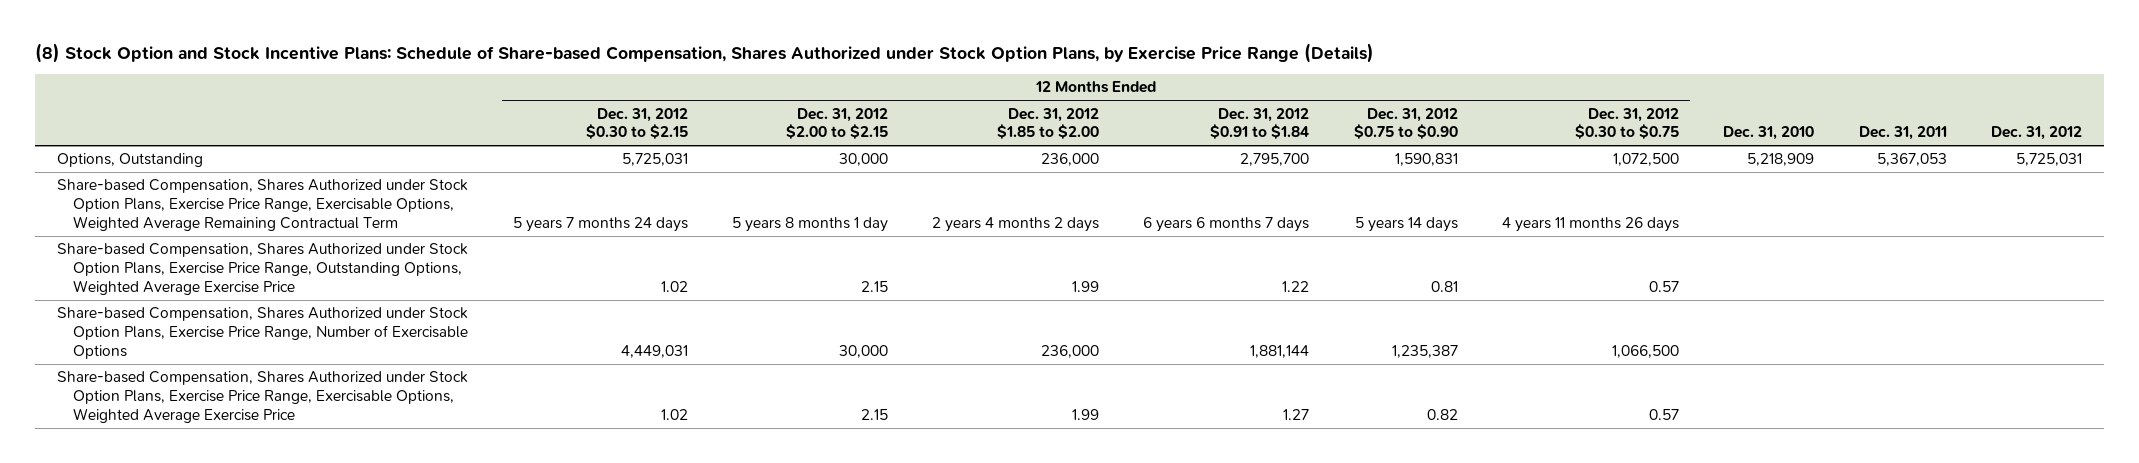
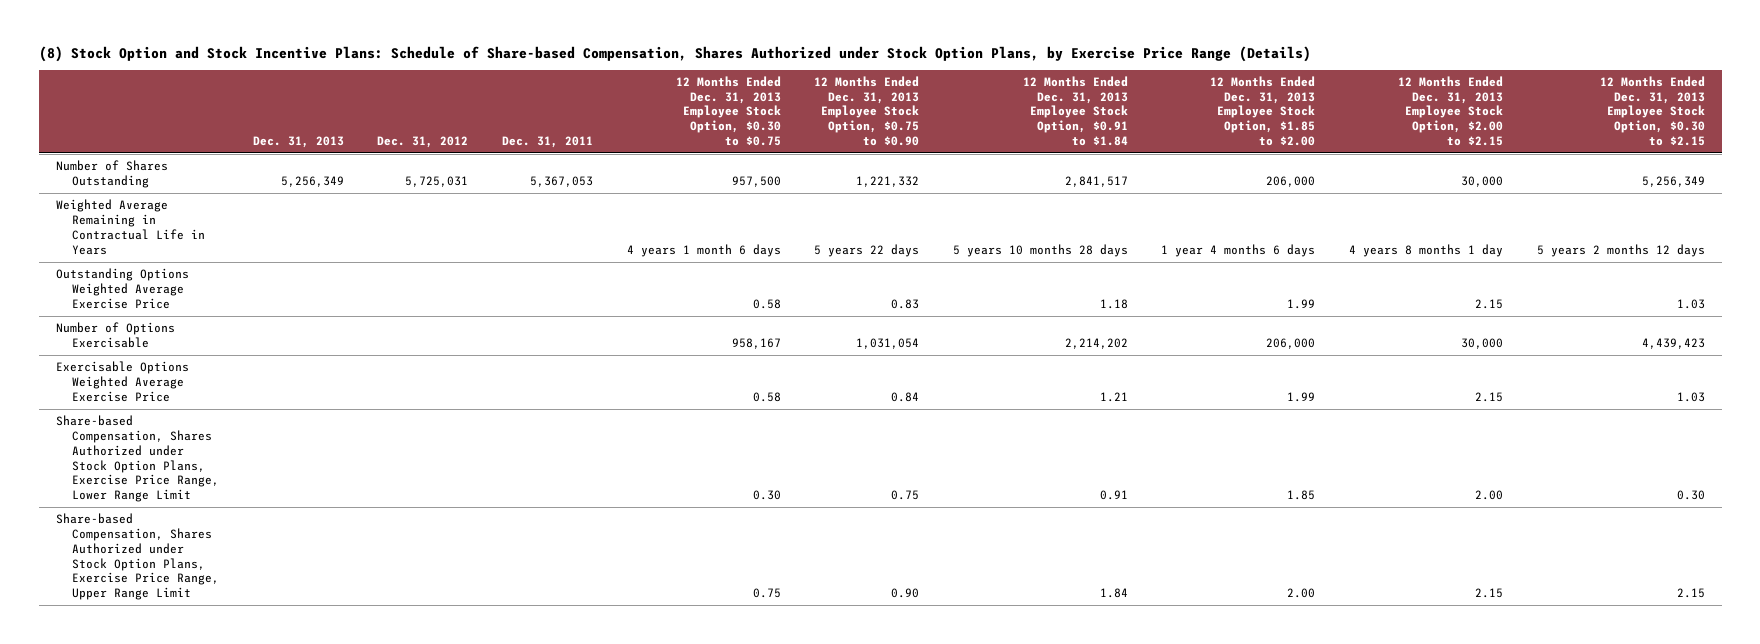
- | 12 Months Ended Dec. 31, 2012 $0.30 to $2.15 | 12 Months Ended Dec. 31, 2012 $2.00 to $2.15 | 12 Months Ended Dec. 31, 2012 $1.85 to $2.00 | 12 Months Ended Dec. 31, 2012 $0.91 to $1.84 | 12 Months Ended Dec. 31, 2012 $0.75 to $0.90 | 12 Months Ended Dec. 31, 2012 $0.30 to $0.75 | Dec. 31, 2010 | Dec. 31, 2011 | Dec. 31, 2012
+ | Dec. 31, 2013 | Dec. 31, 2012 | Dec. 31, 2011 | 12 Months Ended Dec. 31, 2013 Employee Stock Option, $0.30 to $0.75 | 12 Months Ended Dec. 31, 2013 Employee Stock Option, $0.75 to $0.90 | 12 Months Ended Dec. 31, 2013 Employee Stock Option, $0.91 to $1.84 | 12 Months Ended Dec. 31, 2013 Employee Stock Option, $1.85 to $2.00 | 12 Months Ended Dec. 31, 2013 Employee Stock Option, $2.00 to $2.15 | 12 Months Ended Dec. 31, 2013 Employee Stock Option, $0.30 to $2.15
- Options, Outstanding | 5,725,031 | 30,000 | 236,000 | 2,795,700 | 1,590,831 | 1,072,500 | 5,218,909 | 5,367,053 | 5,725,031
- Share-based Compensation, Shares Authorized under Stock Option Plans, Exercise Price Range, Exercisable Options, Weighted Average Remaining Contractual Term | 5 years 7 months 24 days | 5 years 8 months 1 day | 2 years 4 months 2 days | 6 years 6 months 7 days | 5 years 14 days | 4 years 11 months 26 days | | |
- Share-based Compensation, Shares Authorized under Stock Option Plans, Exercise Price Range, Outstanding Options, Weighted Average Exercise Price | 1.02 | 2.15 | 1.99 | 1.22 | 0.81 | 0.57 | | |
- Share-based Compensation, Shares Authorized under Stock Option Plans, Exercise Price Range, Number of Exercisable Options | 4,449,031 | 30,000 | 236,000 | 1,881,144 | 1,235,387 | 1,066,500 | | |
- Share-based Compensation, Shares Authorized under Stock Option Plans, Exercise Price Range, Exercisable Options, Weighted Average Exercise Price | 1.02 | 2.15 | 1.99 | 1.27 | 0.82 | 0.57 | | |
+ Number of Shares Outstanding | 5,256,349 | 5,725,031 | 5,367,053 | 957,500 | 1,221,332 | 2,841,517 | 206,000 | 30,000 | 5,256,349
+ Weighted Average Remaining in Contractual Life in Years | | | | 4 years 1 month 6 days | 5 years 22 days | 5 years 10 months 28 days | 1 year 4 months 6 days | 4 years 8 months 1 day | 5 years 2 months 12 days
+ Outstanding Options Weighted Average Exercise Price | | | | 0.58 | 0.83 | 1.18 | 1.99 | 2.15 | 1.03
+ Number of Options Exercisable | | | | 958,167 | 1,031,054 | 2,214,202 | 206,000 | 30,000 | 4,439,423
+ Exercisable Options Weighted Average Exercise Price | | | | 0.58 | 0.84 | 1.21 | 1.99 | 2.15 | 1.03
+ Share-based Compensation, Shares Authorized under Stock Option Plans, Exercise Price Range, Lower Range Limit | | | | 0.30 | 0.75 | 0.91 | 1.85 | 2.00 | 0.30
+ Share-based Compensation, Shares Authorized under Stock Option Plans, Exercise Price Range, Upper Range Limit | | | | 0.75 | 0.90 | 1.84 | 2.00 | 2.15 | 2.15

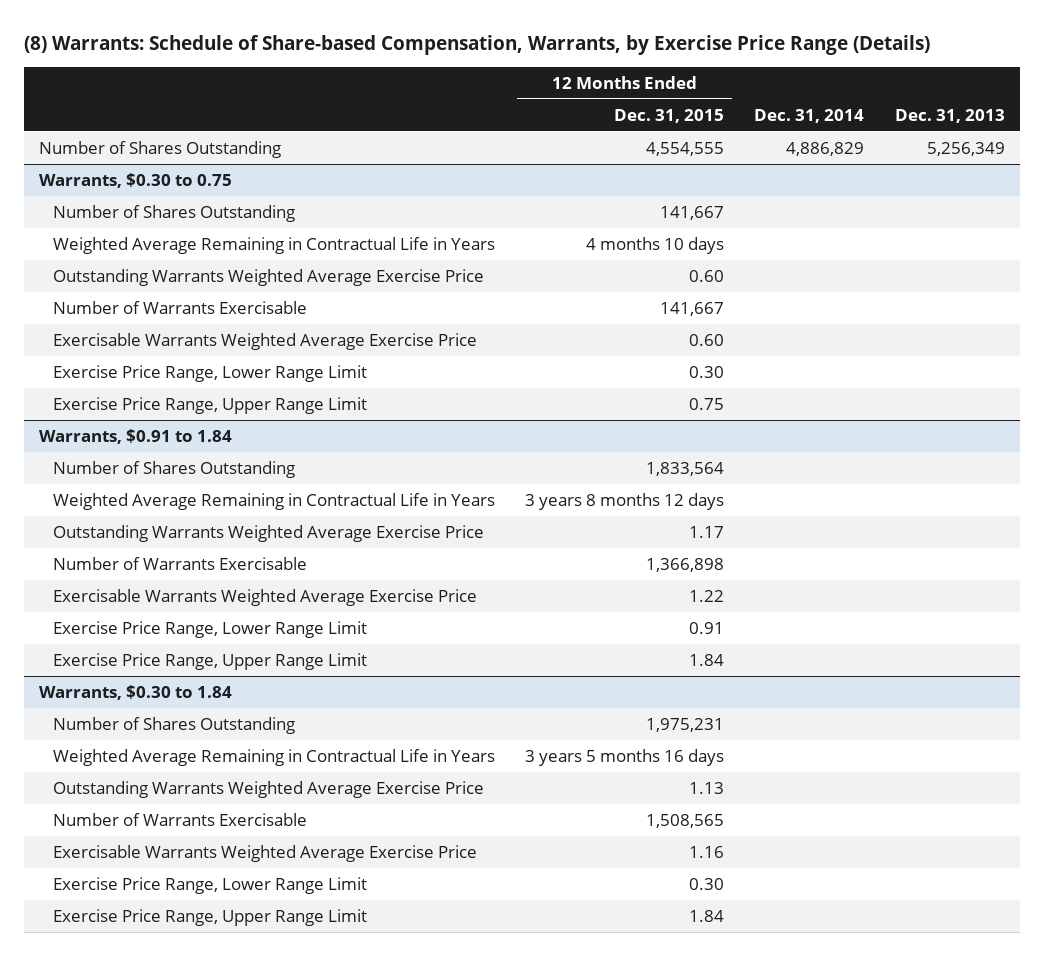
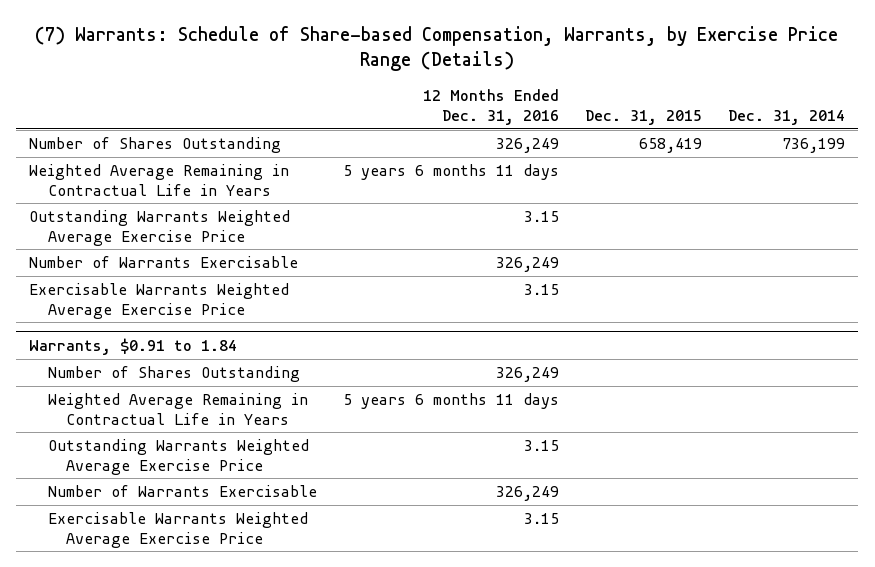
- (8) Warrants: Schedule of Share-based Compensation, Warrants, by Exercise Price Range (Details)
+ (7) Warrants: Schedule of Share-based Compensation, Warrants, by Exercise Price Range (Details)
- | 12 Months Ended Dec. 31, 2015 | Dec. 31, 2014 | Dec. 31, 2013
+ | 12 Months Ended Dec. 31, 2016 | Dec. 31, 2015 | Dec. 31, 2014
- Number of Shares Outstanding | 4,554,555 | 4,886,829 | 5,256,349
- Warrants, $0.30 to 0.75
- Number of Shares Outstanding | 141,667 | |
- Weighted Average Remaining in Contractual Life in Years | 4 months 10 days | |
- Outstanding Warrants Weighted Average Exercise Price | 0.60 | |
- Number of Warrants Exercisable | 141,667 | |
- Exercisable Warrants Weighted Average Exercise Price | 0.60 | |
- Exercise Price Range, Lower Range Limit | 0.30 | |
- Exercise Price Range, Upper Range Limit | 0.75 | |
+ Number of Shares Outstanding | 326,249 | 658,419 | 736,199
+ Weighted Average Remaining in Contractual Life in Years | 5 years 6 months 11 days | |
+ Outstanding Warrants Weighted Average Exercise Price | 3.15 | |
+ Number of Warrants Exercisable | 326,249 | |
+ Exercisable Warrants Weighted Average Exercise Price | 3.15 | |
@ Warrants, $0.91 to 1.84
- Exercise Price Range, Lower Range Limit | 0.91 | |
- Exercise Price Range, Upper Range Limit | 1.84 | |
- Warrants, $0.30 to 1.84
- Number of Shares Outstanding | 1,975,231 | |
- Weighted Average Remaining in Contractual Life in Years | 3 years 5 months 16 days | |
- Outstanding Warrants Weighted Average Exercise Price | 1.13 | |
- Number of Warrants Exercisable | 1,508,565 | |
- Exercisable Warrants Weighted Average Exercise Price | 1.16 | |
- Exercise Price Range, Lower Range Limit | 0.30 | |
- Exercise Price Range, Upper Range Limit | 1.84 | |

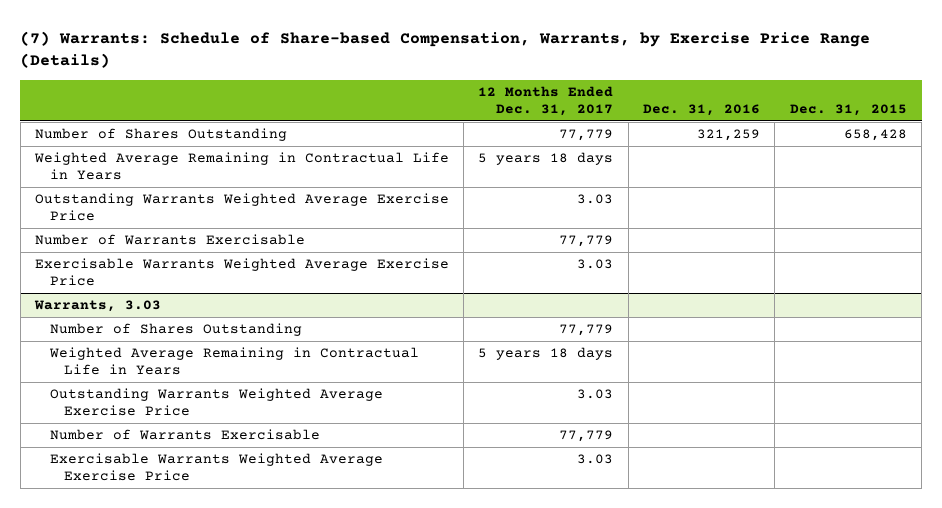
- | 12 Months Ended Dec. 31, 2016 | Dec. 31, 2015 | Dec. 31, 2014
+ | 12 Months Ended Dec. 31, 2017 | Dec. 31, 2016 | Dec. 31, 2015
- Number of Shares Outstanding | 326,249 | 658,419 | 736,199
+ Number of Shares Outstanding | 77,779 | 321,259 | 658,428
- Warrants, $0.91 to 1.84
- Number of Shares Outstanding | 326,249 | |
- Weighted Average Remaining in Contractual Life in Years | 5 years 6 months 11 days | |
- Outstanding Warrants Weighted Average Exercise Price | 3.15 | |
- Number of Warrants Exercisable | 326,249 | |
- Exercisable Warrants Weighted Average Exercise Price | 3.15 | |
+ Warrants, 3.03
+ Number of Shares Outstanding | 77,779 | |
+ Weighted Average Remaining in Contractual Life in Years | 5 years 18 days | |
+ Outstanding Warrants Weighted Average Exercise Price | 3.03 | |
+ Number of Warrants Exercisable | 77,779 | |
+ Exercisable Warrants Weighted Average Exercise Price | 3.03 | |

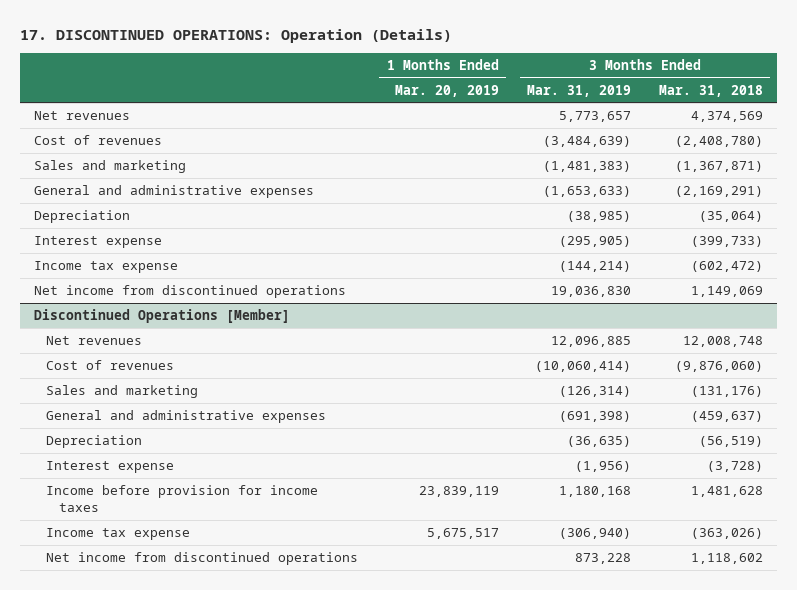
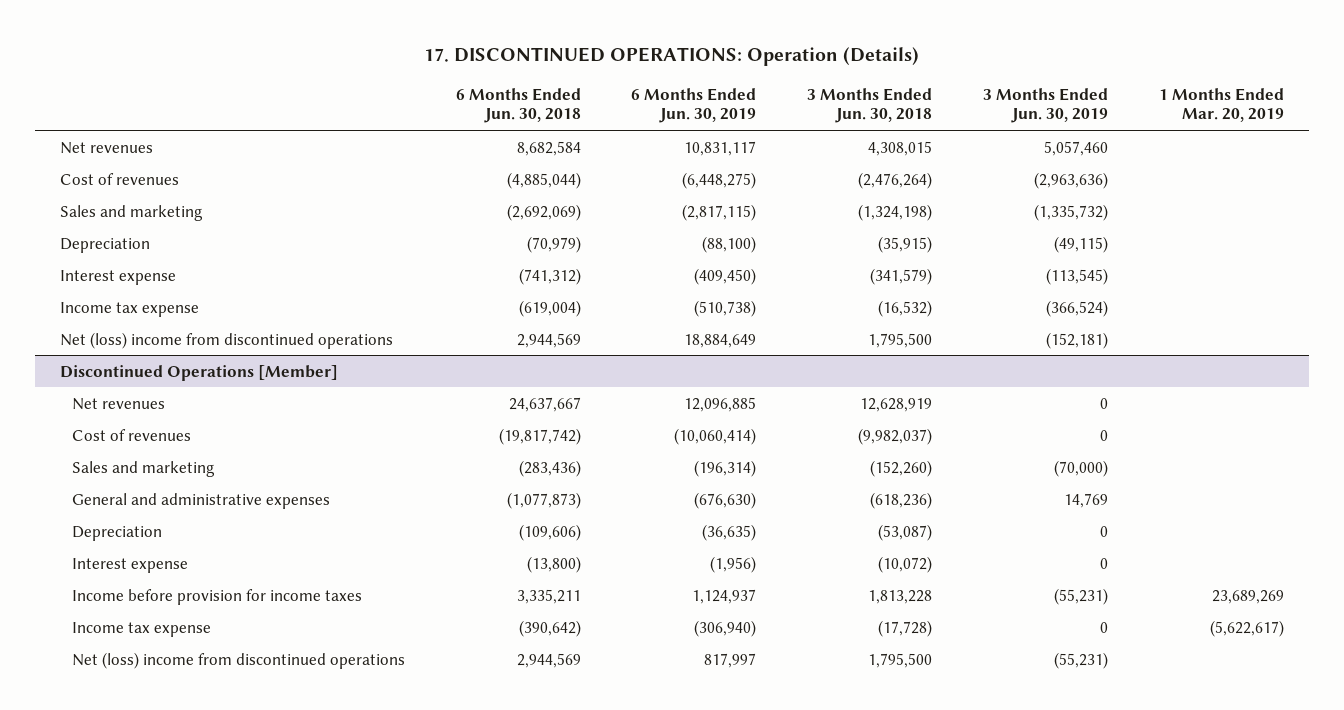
- | 1 Months Ended Mar. 20, 2019 | 3 Months Ended Mar. 31, 2019 | 3 Months Ended Mar. 31, 2018
+ | 6 Months Ended Jun. 30, 2018 | 6 Months Ended Jun. 30, 2019 | 3 Months Ended Jun. 30, 2018 | 3 Months Ended Jun. 30, 2019 | 1 Months Ended Mar. 20, 2019
- General and administrative expenses | | (1,653,633) | (2,169,291)
- Net income from discontinued operations | | 19,036,830 | 1,149,069
+ Net (loss) income from discontinued operations | 2,944,569 | 18,884,649 | 1,795,500 | (152,181) |
@ Discontinued Operations [Member]
- Income before provision for income taxes | 23,839,119 | 1,180,168 | 1,481,628
- Income tax expense | 5,675,517 | (306,940) | (363,026)
- Net income from discontinued operations | | 873,228 | 1,118,602
+ Income before provision for income taxes | 3,335,211 | 1,124,937 | 1,813,228 | (55,231) | 23,689,269
+ Income tax expense | (390,642) | (306,940) | (17,728) | 0 | (5,622,617)
+ Net (loss) income from discontinued operations | 2,944,569 | 817,997 | 1,795,500 | (55,231) |

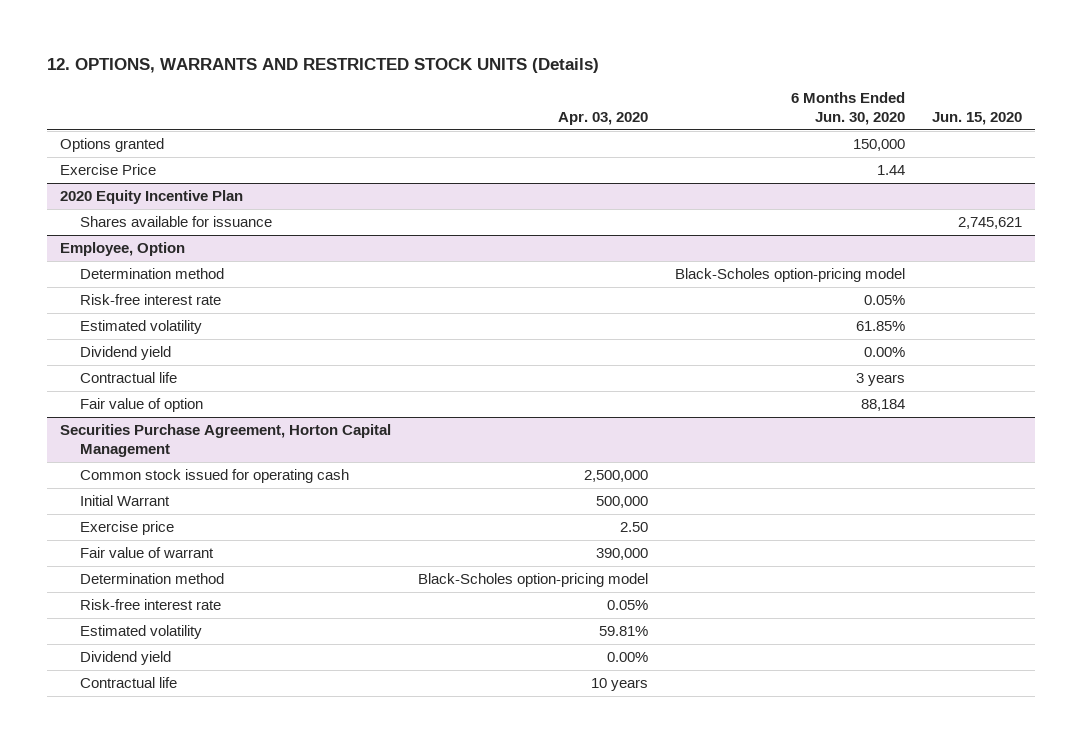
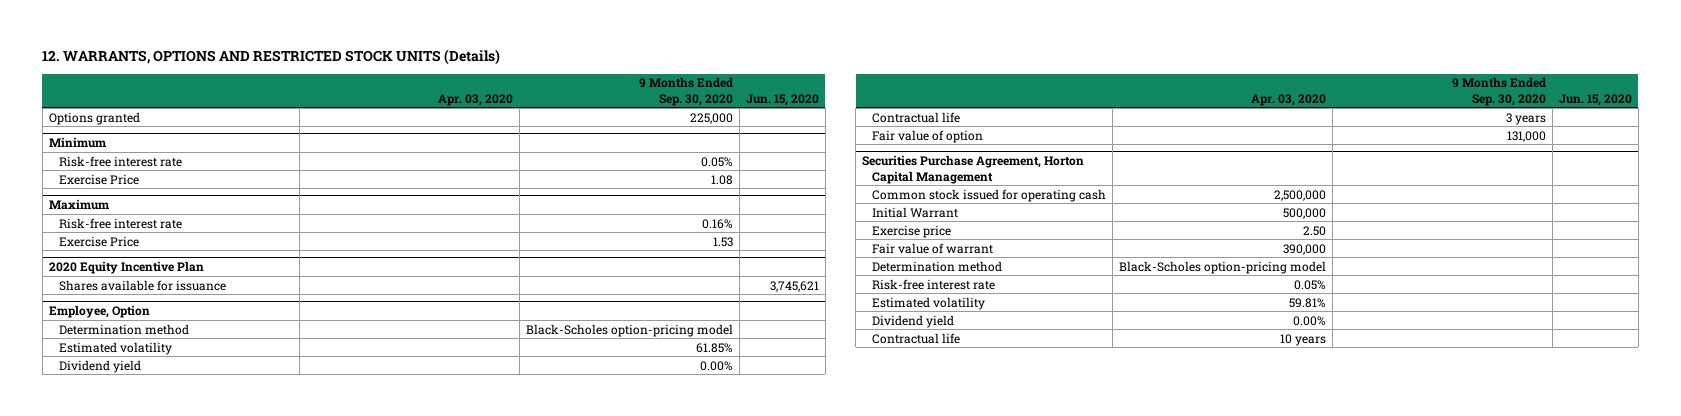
- 12. OPTIONS, WARRANTS AND RESTRICTED STOCK UNITS (Details)
+ 12. WARRANTS, OPTIONS AND RESTRICTED STOCK UNITS (Details)
- | Apr. 03, 2020 | 6 Months Ended Jun. 30, 2020 | Jun. 15, 2020
+ | Apr. 03, 2020 | 9 Months Ended Sep. 30, 2020 | Jun. 15, 2020
- Exercise Price | | 1.44 |
+ Minimum
+ Risk-free interest rate | | 0.05% |
+ Exercise Price | | 1.08 |
+ Maximum
+ Risk-free interest rate | | 0.16% |
+ Exercise Price | | 1.53 |
@ 2020 Equity Incentive Plan
- Shares available for issuance | | | 2,745,621
+ Shares available for issuance | | | 3,745,621
@ Employee, Option
- Risk-free interest rate | | 0.05% |

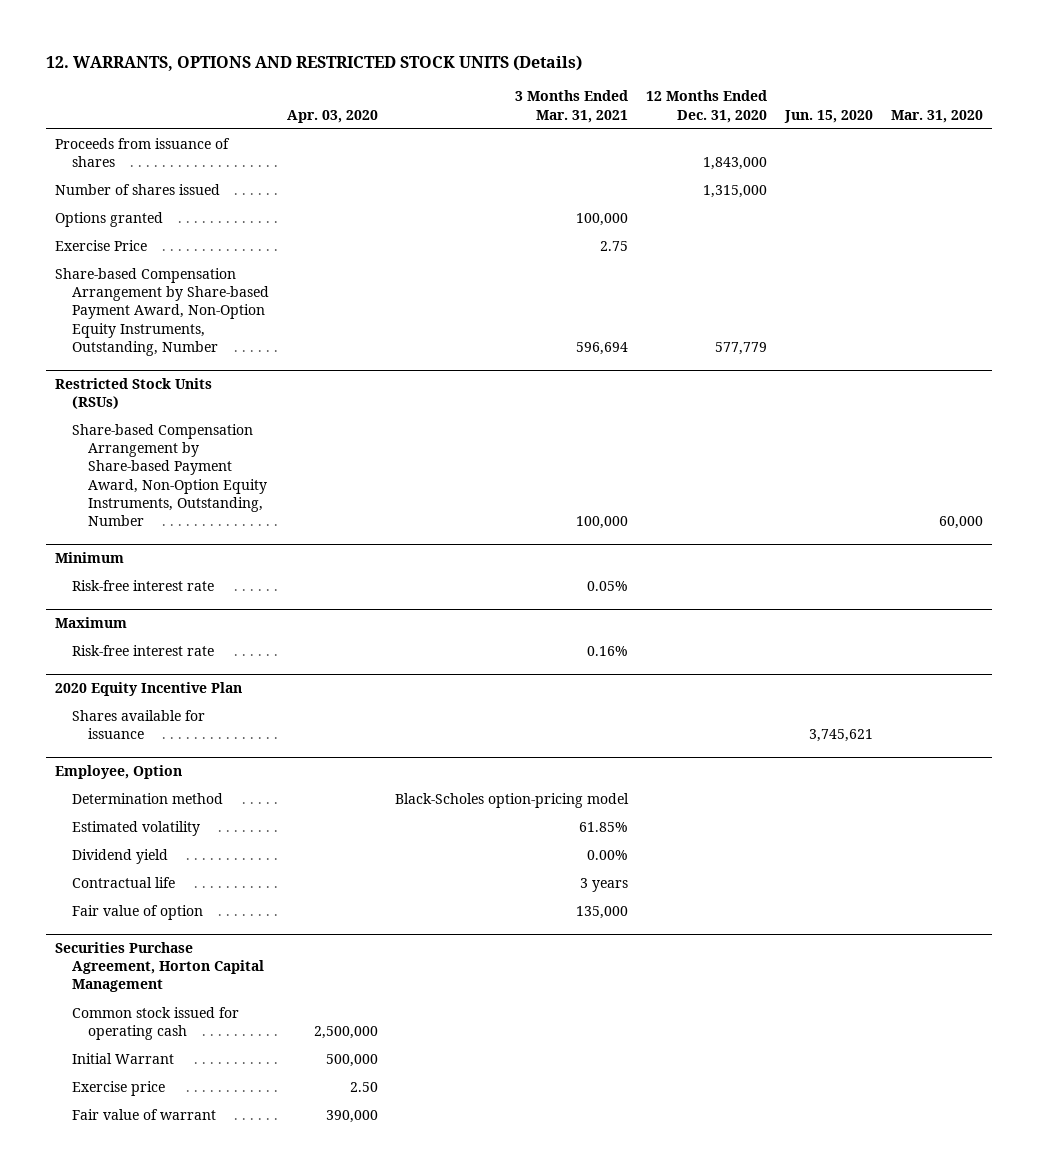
- | Apr. 03, 2020 | 9 Months Ended Sep. 30, 2020 | Jun. 15, 2020
+ | Apr. 03, 2020 | 3 Months Ended Mar. 31, 2021 | 12 Months Ended Dec. 31, 2020 | Jun. 15, 2020 | Mar. 31, 2020
+ Proceeds from issuance of shares | | | 1,843,000 | |
+ Number of shares issued | | | 1,315,000 | |
+ Exercise Price | | 2.75 | | |
+ Share-based Compensation Arrangement by Share-based Payment Award, Non-Option Equity Instruments, Outstanding, Number | | 596,694 | 577,779 | |
+ Restricted Stock Units (RSUs)
+ Share-based Compensation Arrangement by Share-based Payment Award, Non-Option Equity Instruments, Outstanding, Number | | 100,000 | | | 60,000
@ Minimum
- Exercise Price | | 1.08 |
@ Maximum
- Exercise Price | | 1.53 |
@ Securities Purchase Agreement, Horton Capital Management
- Determination method | Black-Scholes option-pricing model | |
- Risk-free interest rate | 0.05% | |
- Estimated volatility | 59.81% | |
- Dividend yield | 0.00% | |
- Contractual life | 10 years | |

